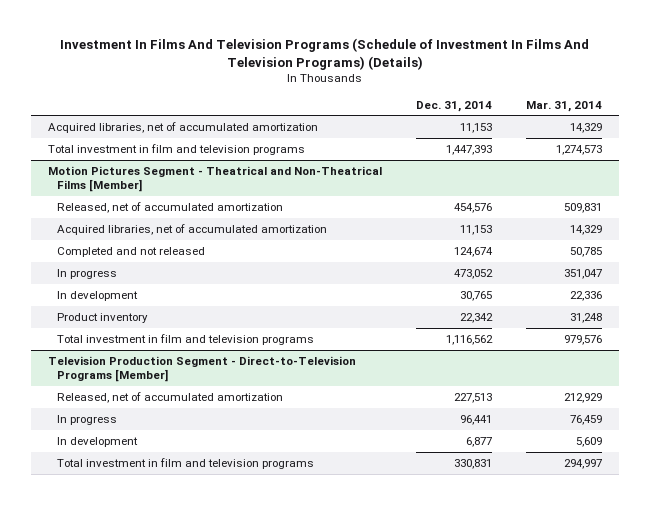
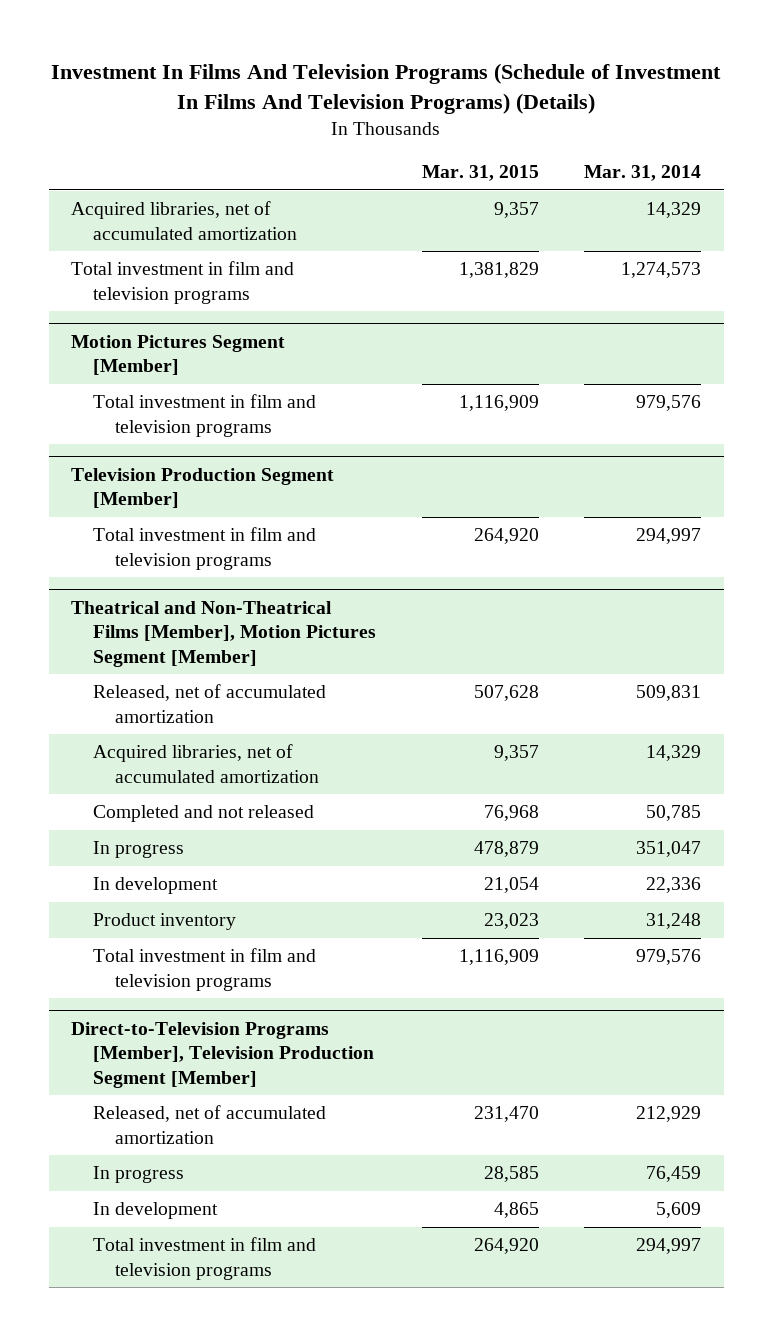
- | Dec. 31, 2014 | Mar. 31, 2014
+ | Mar. 31, 2015 | Mar. 31, 2014
- Motion Pictures Segment - Theatrical and Non-Theatrical Films [Member]
+ Motion Pictures Segment [Member]
+ Total investment in film and television programs | 1,116,909 | 979,576
+ Television Production Segment [Member]
+ Total investment in film and television programs | 264,920 | 294,997
+ Theatrical and Non-Theatrical Films [Member], Motion Pictures Segment [Member]
- Television Production Segment - Direct-to-Television Programs [Member]
+ Direct-to-Television Programs [Member], Television Production Segment [Member]

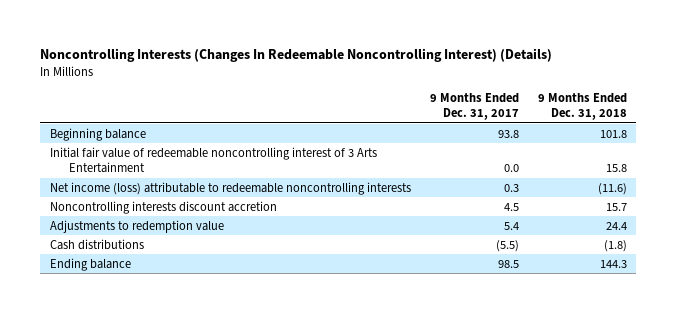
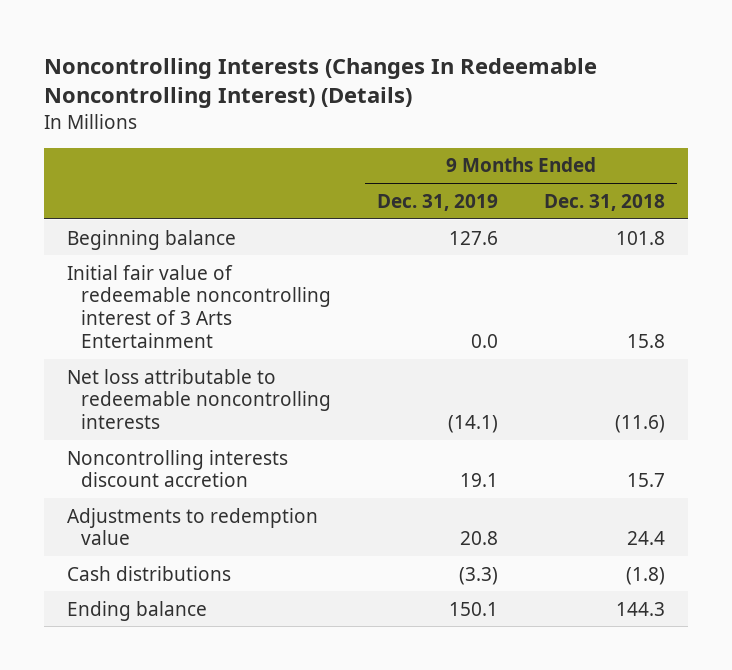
- | 9 Months Ended Dec. 31, 2017 | 9 Months Ended Dec. 31, 2018
+ | 9 Months Ended Dec. 31, 2019 | 9 Months Ended Dec. 31, 2018
- Net income (loss) attributable to redeemable noncontrolling interests | 0.3 | (11.6)
+ Net loss attributable to redeemable noncontrolling interests | (14.1) | (11.6)

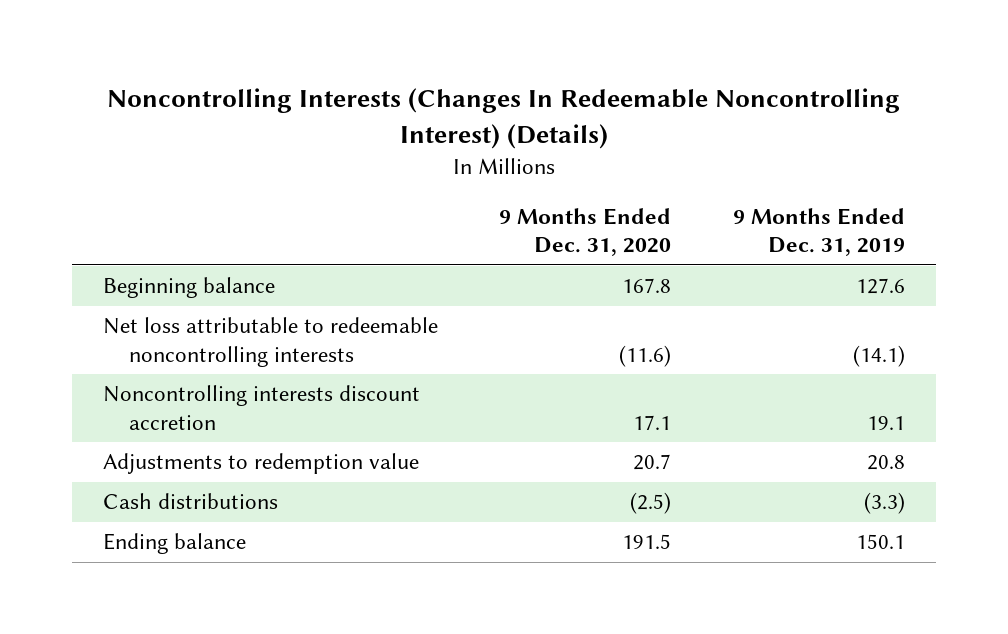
- | 9 Months Ended Dec. 31, 2019 | 9 Months Ended Dec. 31, 2018
+ | 9 Months Ended Dec. 31, 2020 | 9 Months Ended Dec. 31, 2019
- Initial fair value of redeemable noncontrolling interest of 3 Arts Entertainment | 0.0 | 15.8

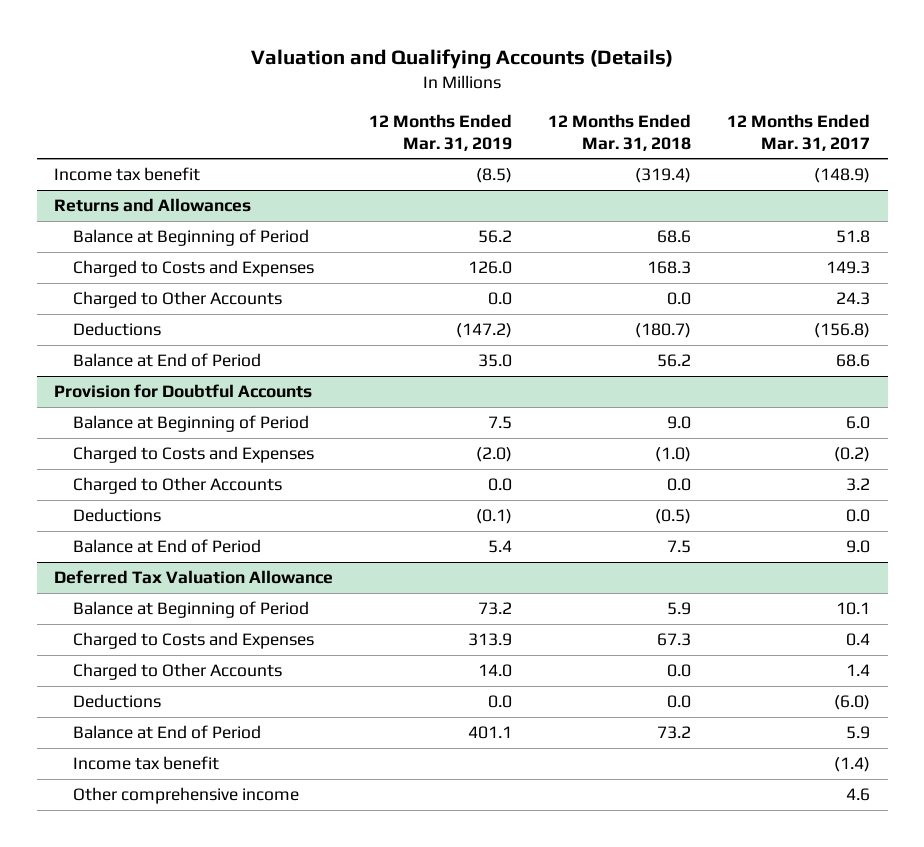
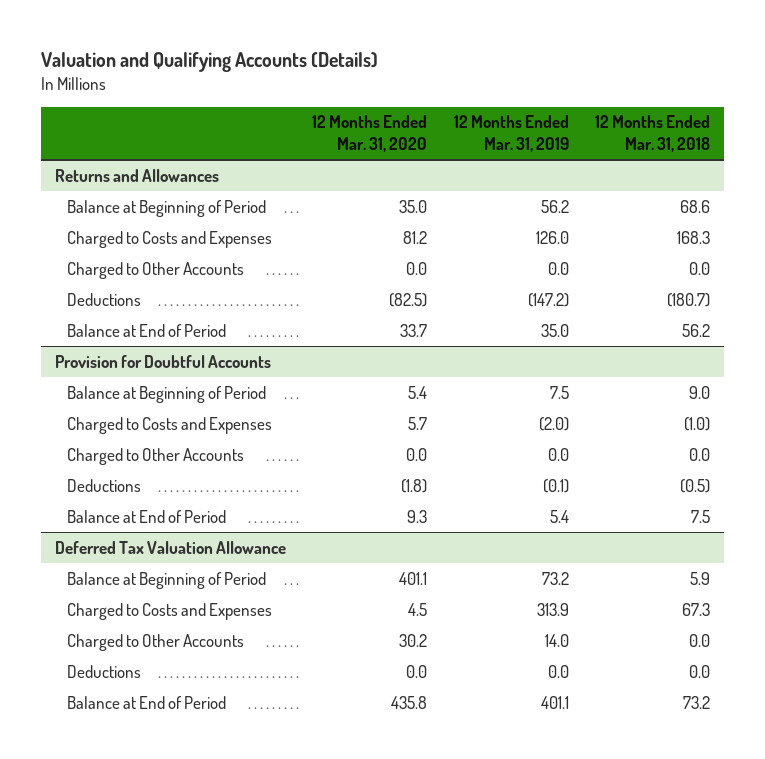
- | 12 Months Ended Mar. 31, 2019 | 12 Months Ended Mar. 31, 2018 | 12 Months Ended Mar. 31, 2017
+ | 12 Months Ended Mar. 31, 2020 | 12 Months Ended Mar. 31, 2019 | 12 Months Ended Mar. 31, 2018
- Income tax benefit | (8.5) | (319.4) | (148.9)
@ Deferred Tax Valuation Allowance
- Income tax benefit | | | (1.4)
- Other comprehensive income | | | 4.6

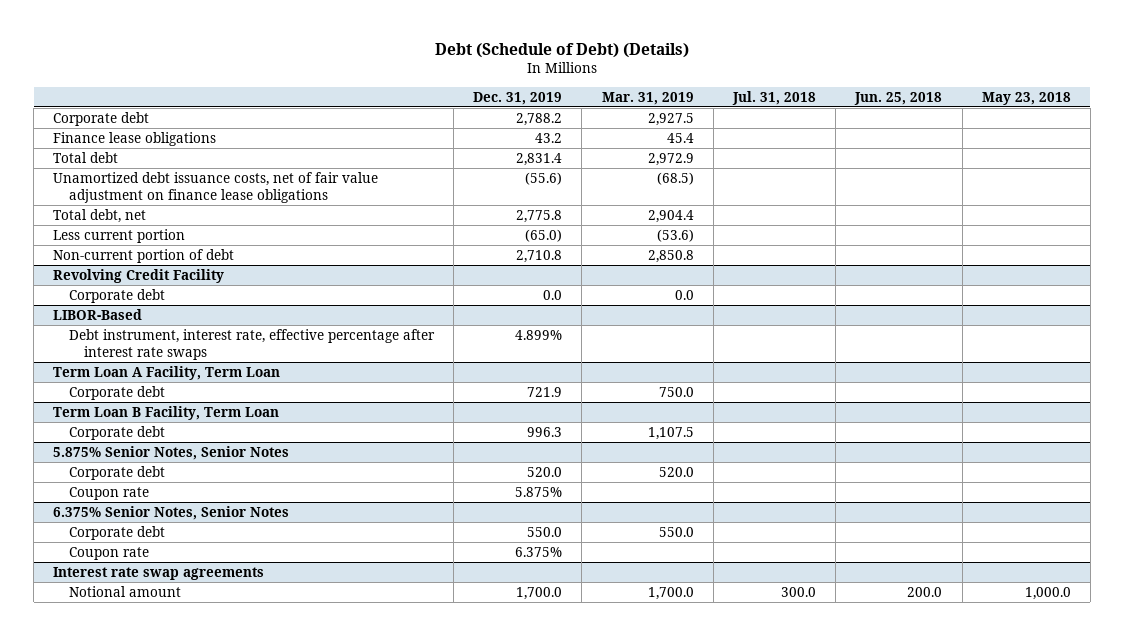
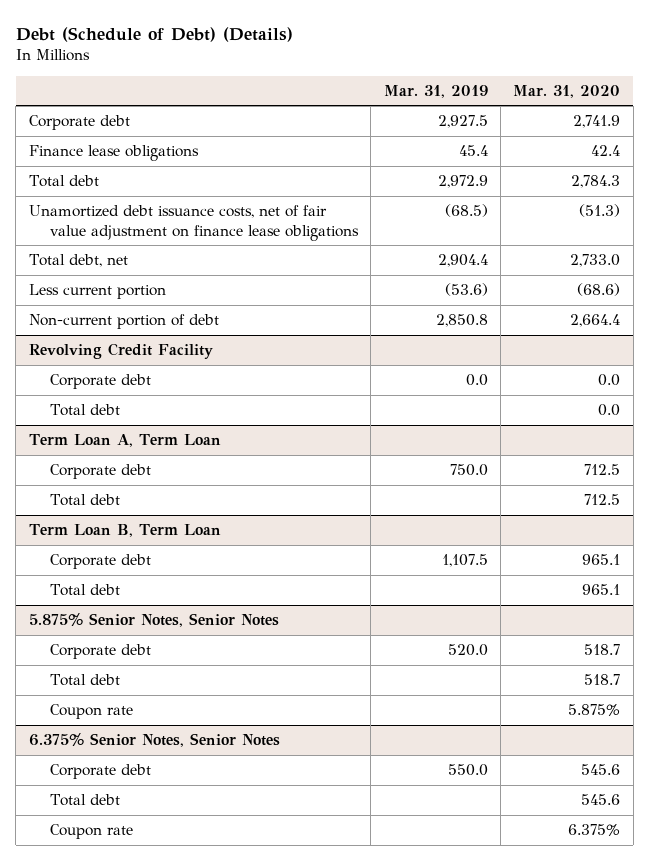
- | Dec. 31, 2019 | Mar. 31, 2019 | Jul. 31, 2018 | Jun. 25, 2018 | May 23, 2018
+ | Mar. 31, 2019 | Mar. 31, 2020
- LIBOR-Based
- Debt instrument, interest rate, effective percentage after interest rate swaps | 4.899% | | | |
- Term Loan A Facility, Term Loan
@ Revolving Credit Facility
+ Total debt | | 0.0
+ Term Loan A, Term Loan
- Term Loan B Facility, Term Loan
+ Total debt | | 712.5
+ Term Loan B, Term Loan
+ Total debt | | 965.1
@ 5.875% Senior Notes, Senior Notes
+ Total debt | | 518.7
@ 6.375% Senior Notes, Senior Notes
+ Total debt | | 545.6
- Interest rate swap agreements
- Notional amount | 1,700.0 | 1,700.0 | 300.0 | 200.0 | 1,000.0

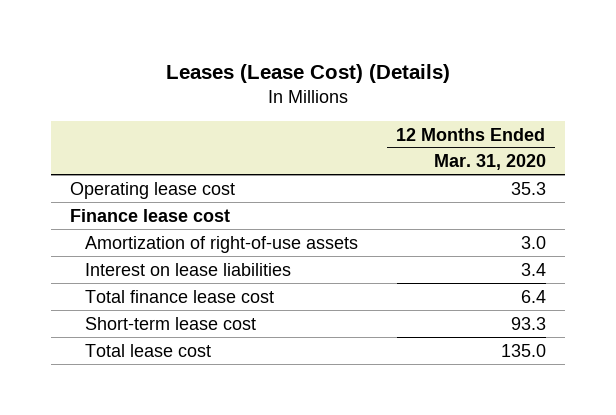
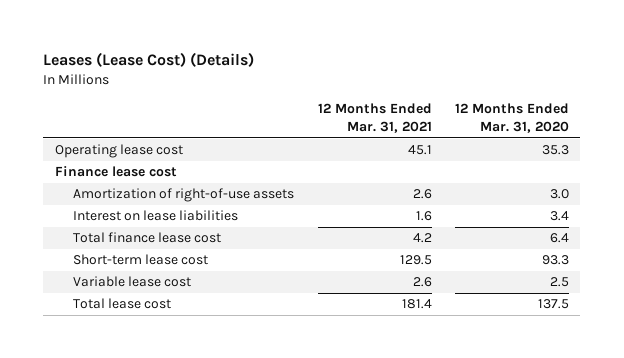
- | 12 Months Ended Mar. 31, 2020
+ | 12 Months Ended Mar. 31, 2021 | 12 Months Ended Mar. 31, 2020
- Total lease cost | 135.0
+ Variable lease cost | 2.6 | 2.5
+ Total lease cost | 181.4 | 137.5

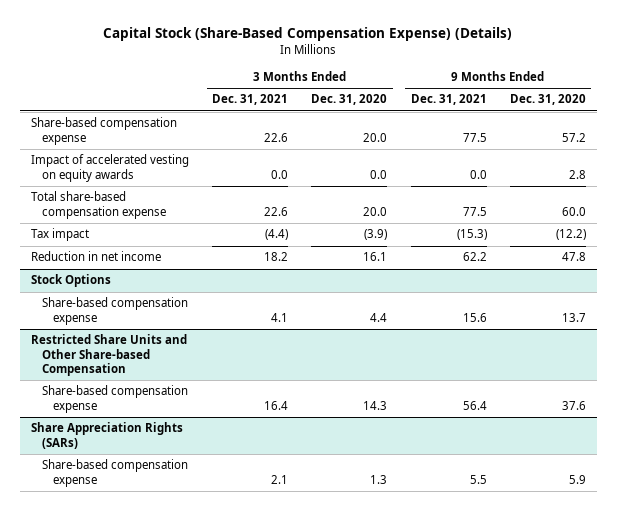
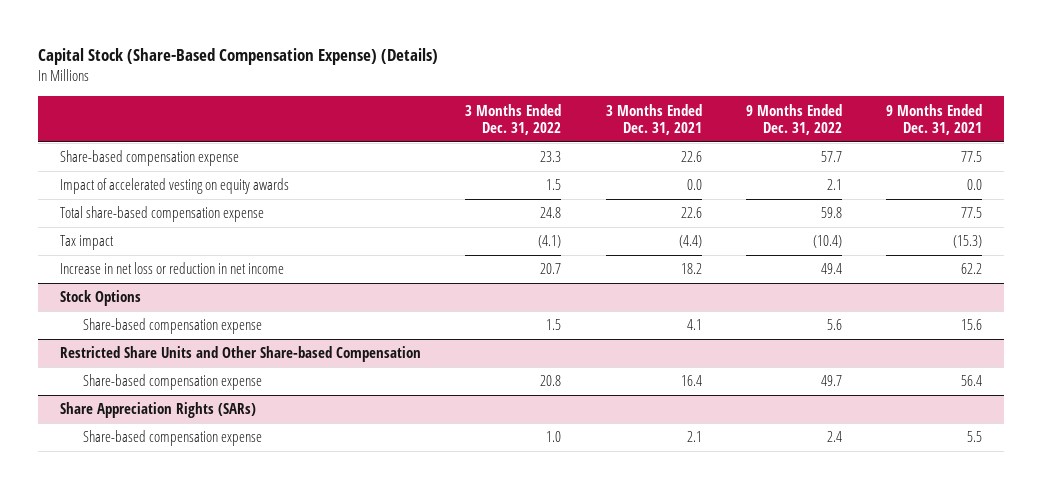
- | 3 Months Ended Dec. 31, 2021 | 3 Months Ended Dec. 31, 2020 | 9 Months Ended Dec. 31, 2021 | 9 Months Ended Dec. 31, 2020
+ | 3 Months Ended Dec. 31, 2022 | 3 Months Ended Dec. 31, 2021 | 9 Months Ended Dec. 31, 2022 | 9 Months Ended Dec. 31, 2021
- Reduction in net income | 18.2 | 16.1 | 62.2 | 47.8
+ Increase in net loss or reduction in net income | 20.7 | 18.2 | 49.4 | 62.2

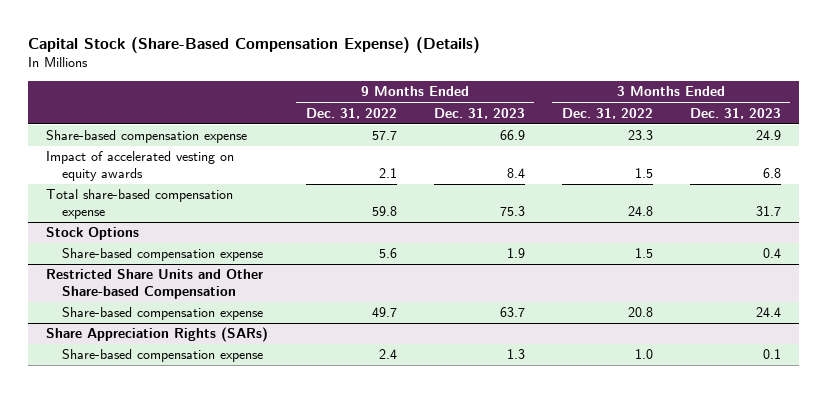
- | 3 Months Ended Dec. 31, 2022 | 3 Months Ended Dec. 31, 2021 | 9 Months Ended Dec. 31, 2022 | 9 Months Ended Dec. 31, 2021
+ | 9 Months Ended Dec. 31, 2022 | 9 Months Ended Dec. 31, 2023 | 3 Months Ended Dec. 31, 2022 | 3 Months Ended Dec. 31, 2023
- Tax impact | (4.1) | (4.4) | (10.4) | (15.3)
- Increase in net loss or reduction in net income | 20.7 | 18.2 | 49.4 | 62.2

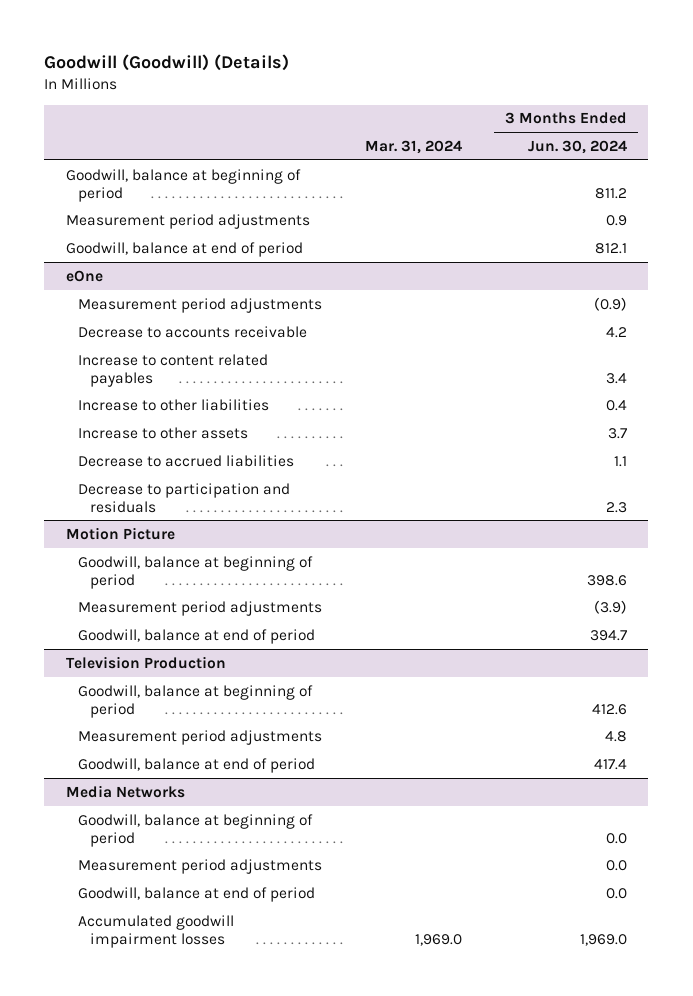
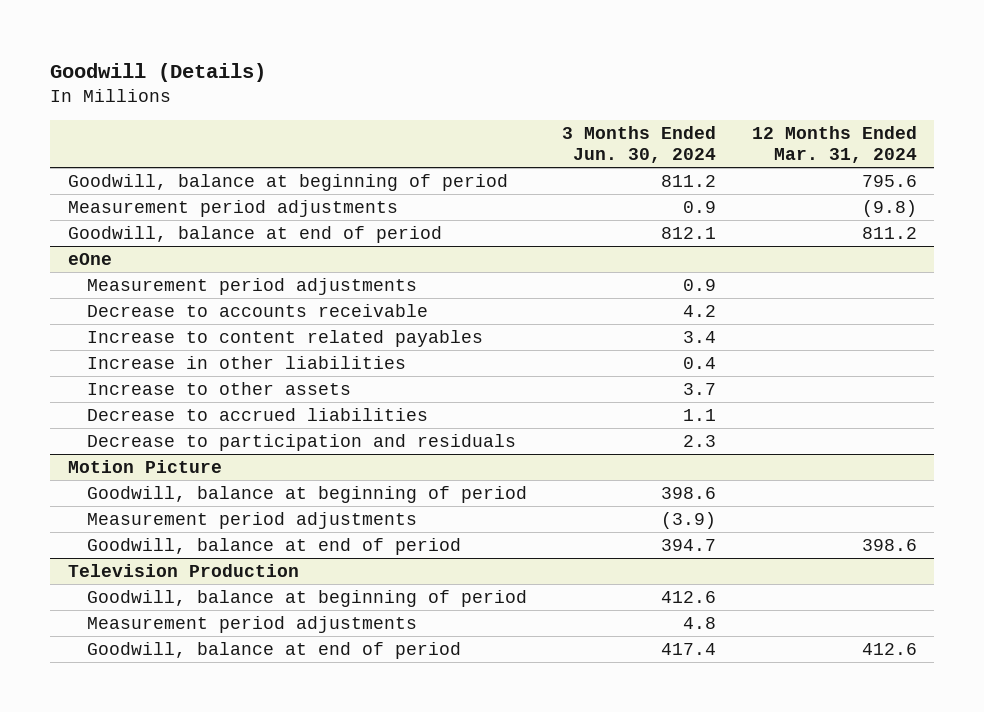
- Goodwill (Goodwill) (Details)
+ Goodwill (Details)
- | Mar. 31, 2024 | 3 Months Ended Jun. 30, 2024
+ | 3 Months Ended Jun. 30, 2024 | 12 Months Ended Mar. 31, 2024
@ eOne
- Measurement period adjustments | | (0.9)
+ Measurement period adjustments | 0.9 |
- Increase to other liabilities | | 0.4
+ Increase in other liabilities | 0.4 |
- Media Networks
- Goodwill, balance at beginning of period | | 0.0
- Measurement period adjustments | | 0.0
- Goodwill, balance at end of period | | 0.0
- Accumulated goodwill impairment losses | 1,969.0 | 1,969.0

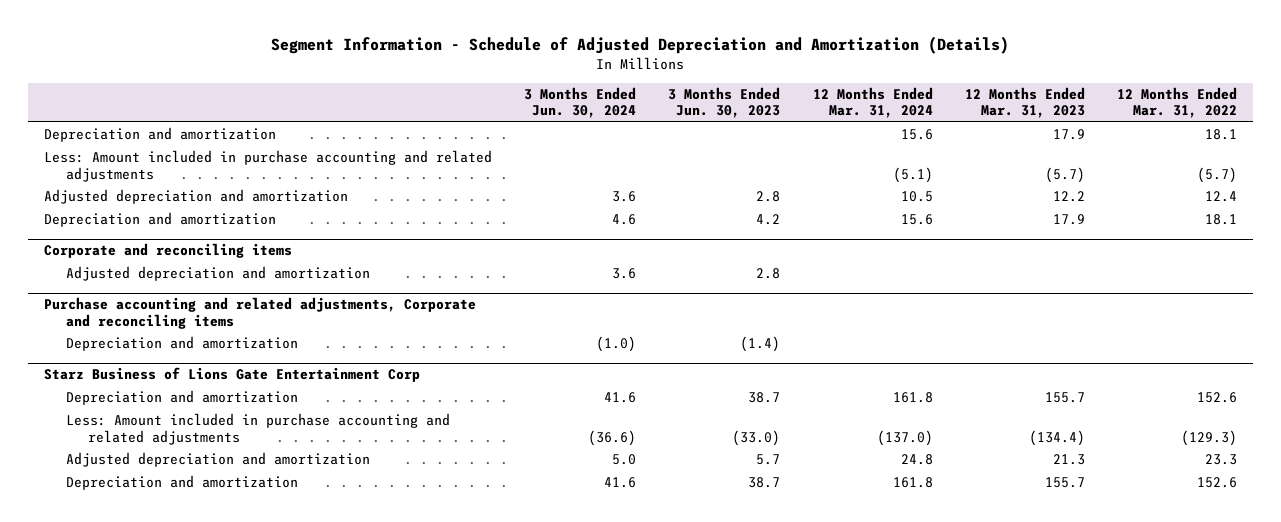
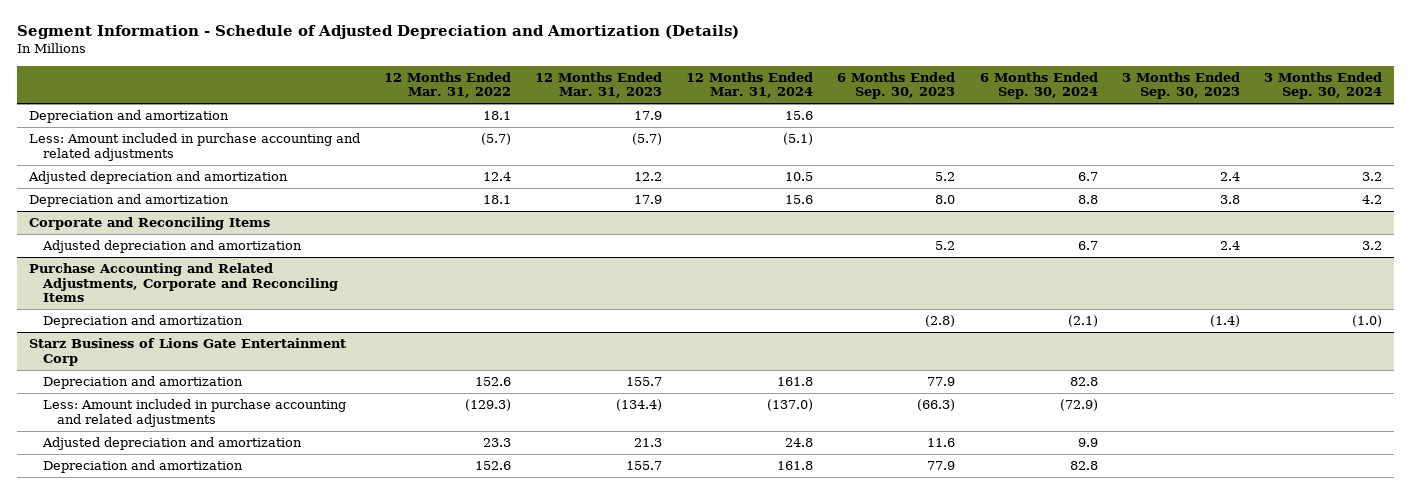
- | 3 Months Ended Jun. 30, 2024 | 3 Months Ended Jun. 30, 2023 | 12 Months Ended Mar. 31, 2024 | 12 Months Ended Mar. 31, 2023 | 12 Months Ended Mar. 31, 2022
+ | 12 Months Ended Mar. 31, 2022 | 12 Months Ended Mar. 31, 2023 | 12 Months Ended Mar. 31, 2024 | 6 Months Ended Sep. 30, 2023 | 6 Months Ended Sep. 30, 2024 | 3 Months Ended Sep. 30, 2023 | 3 Months Ended Sep. 30, 2024
- Corporate and reconciling items
+ Corporate and Reconciling Items
- Purchase accounting and related adjustments, Corporate and reconciling items
+ Purchase Accounting and Related Adjustments, Corporate and Reconciling Items

